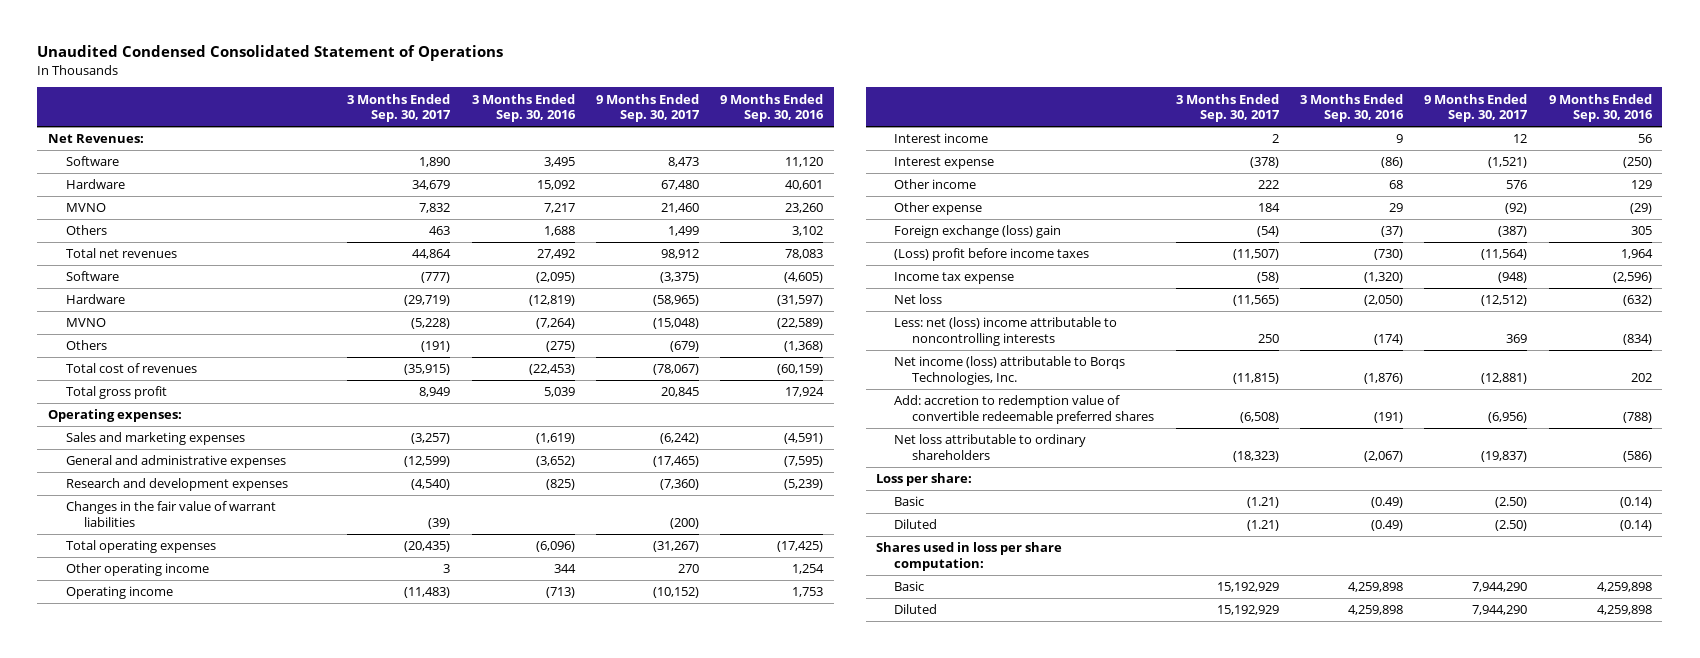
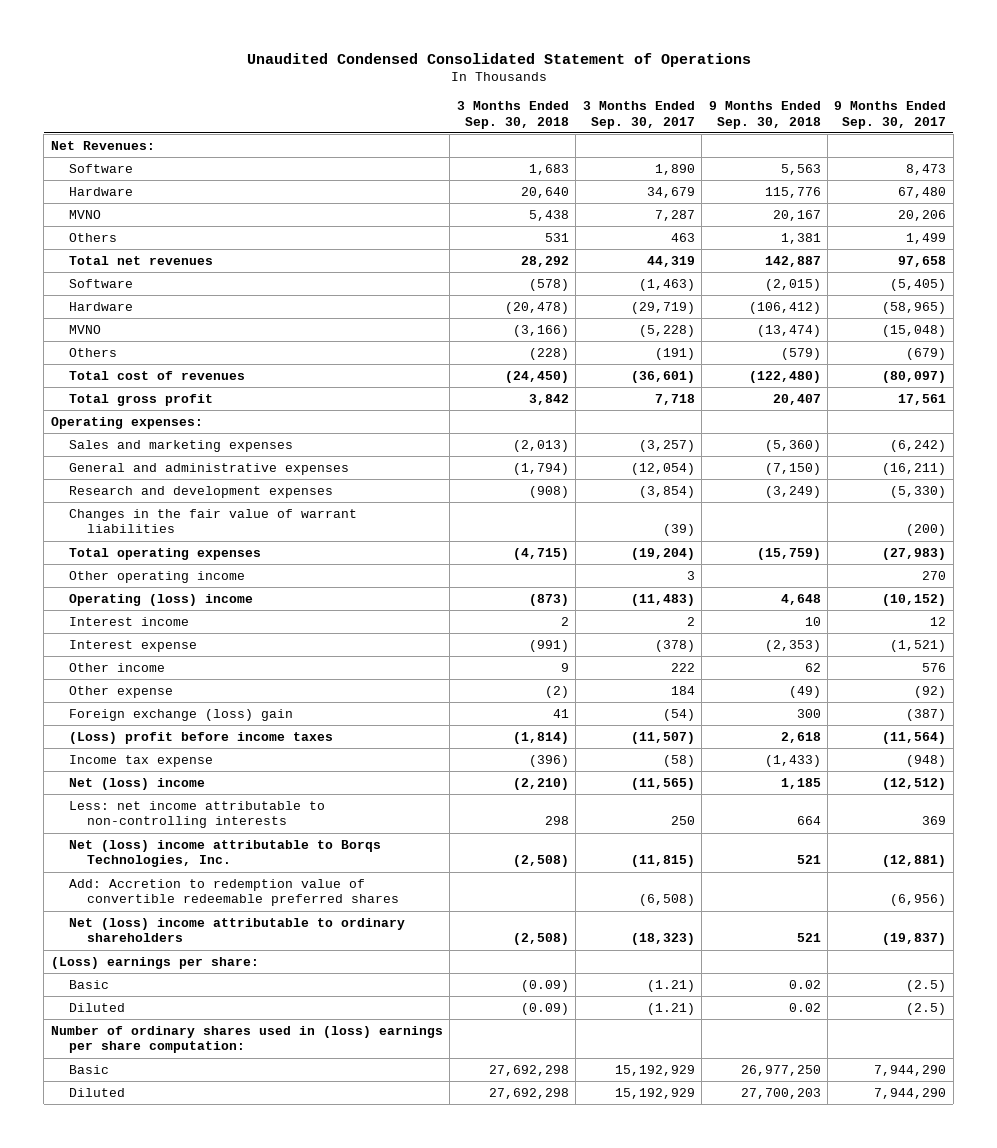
- | 3 Months Ended Sep. 30, 2017 | 3 Months Ended Sep. 30, 2016 | 9 Months Ended Sep. 30, 2017 | 9 Months Ended Sep. 30, 2016
+ | 3 Months Ended Sep. 30, 2018 | 3 Months Ended Sep. 30, 2017 | 9 Months Ended Sep. 30, 2018 | 9 Months Ended Sep. 30, 2017
- MVNO | 7,832 | 7,217 | 21,460 | 23,260
+ MVNO | 5,438 | 7,287 | 20,167 | 20,206
- Total net revenues | 44,864 | 27,492 | 98,912 | 78,083
- Software | (777) | (2,095) | (3,375) | (4,605)
+ Total net revenues | 28,292 | 44,319 | 142,887 | 97,658
+ Software | (578) | (1,463) | (2,015) | (5,405)
- Total cost of revenues | (35,915) | (22,453) | (78,067) | (60,159)
- Total gross profit | 8,949 | 5,039 | 20,845 | 17,924
+ Total cost of revenues | (24,450) | (36,601) | (122,480) | (80,097)
+ Total gross profit | 3,842 | 7,718 | 20,407 | 17,561
- General and administrative expenses | (12,599) | (3,652) | (17,465) | (7,595)
- Research and development expenses | (4,540) | (825) | (7,360) | (5,239)
+ General and administrative expenses | (1,794) | (12,054) | (7,150) | (16,211)
+ Research and development expenses | (908) | (3,854) | (3,249) | (5,330)
- Total operating expenses | (20,435) | (6,096) | (31,267) | (17,425)
+ Total operating expenses | (4,715) | (19,204) | (15,759) | (27,983)
- Operating income | (11,483) | (713) | (10,152) | 1,753
+ Operating (loss) income | (873) | (11,483) | 4,648 | (10,152)
- Net loss | (11,565) | (2,050) | (12,512) | (632)
- Less: net (loss) income attributable to noncontrolling interests | 250 | (174) | 369 | (834)
- Net income (loss) attributable to Borqs Technologies, Inc. | (11,815) | (1,876) | (12,881) | 202
- Add: accretion to redemption value of convertible redeemable preferred shares | (6,508) | (191) | (6,956) | (788)
- Net loss attributable to ordinary shareholders | (18,323) | (2,067) | (19,837) | (586)
- Loss per share:
- Basic | (1.21) | (0.49) | (2.50) | (0.14)
- Diluted | (1.21) | (0.49) | (2.50) | (0.14)
- Shares used in loss per share computation:
+ Net (loss) income | (2,210) | (11,565) | 1,185 | (12,512)
+ Less: net income attributable to non-controlling interests | 298 | 250 | 664 | 369
+ Net (loss) income attributable to Borqs Technologies, Inc. | (2,508) | (11,815) | 521 | (12,881)
+ Add: Accretion to redemption value of convertible redeemable preferred shares | | (6,508) | | (6,956)
+ Net (loss) income attributable to ordinary shareholders | (2,508) | (18,323) | 521 | (19,837)
+ (Loss) earnings per share:
+ Basic | (0.09) | (1.21) | 0.02 | (2.5)
+ Diluted | (0.09) | (1.21) | 0.02 | (2.5)
+ Number of ordinary shares used in (loss) earnings per share computation:

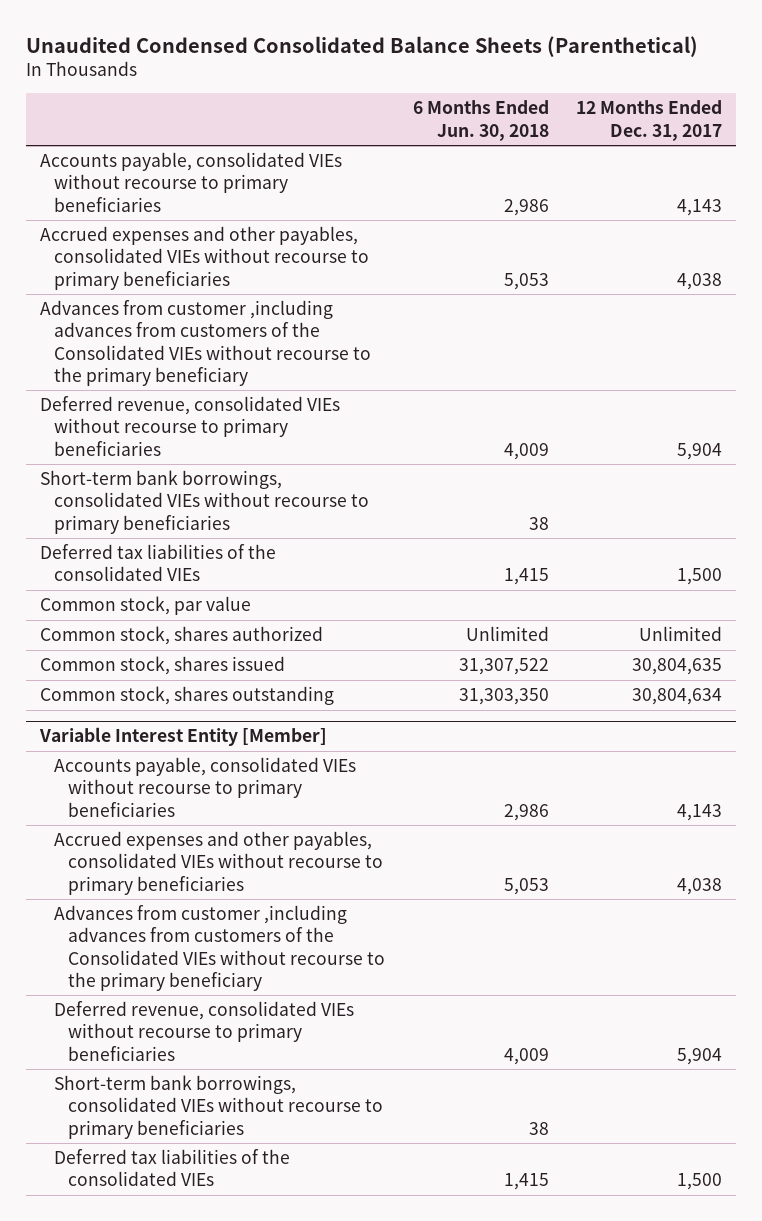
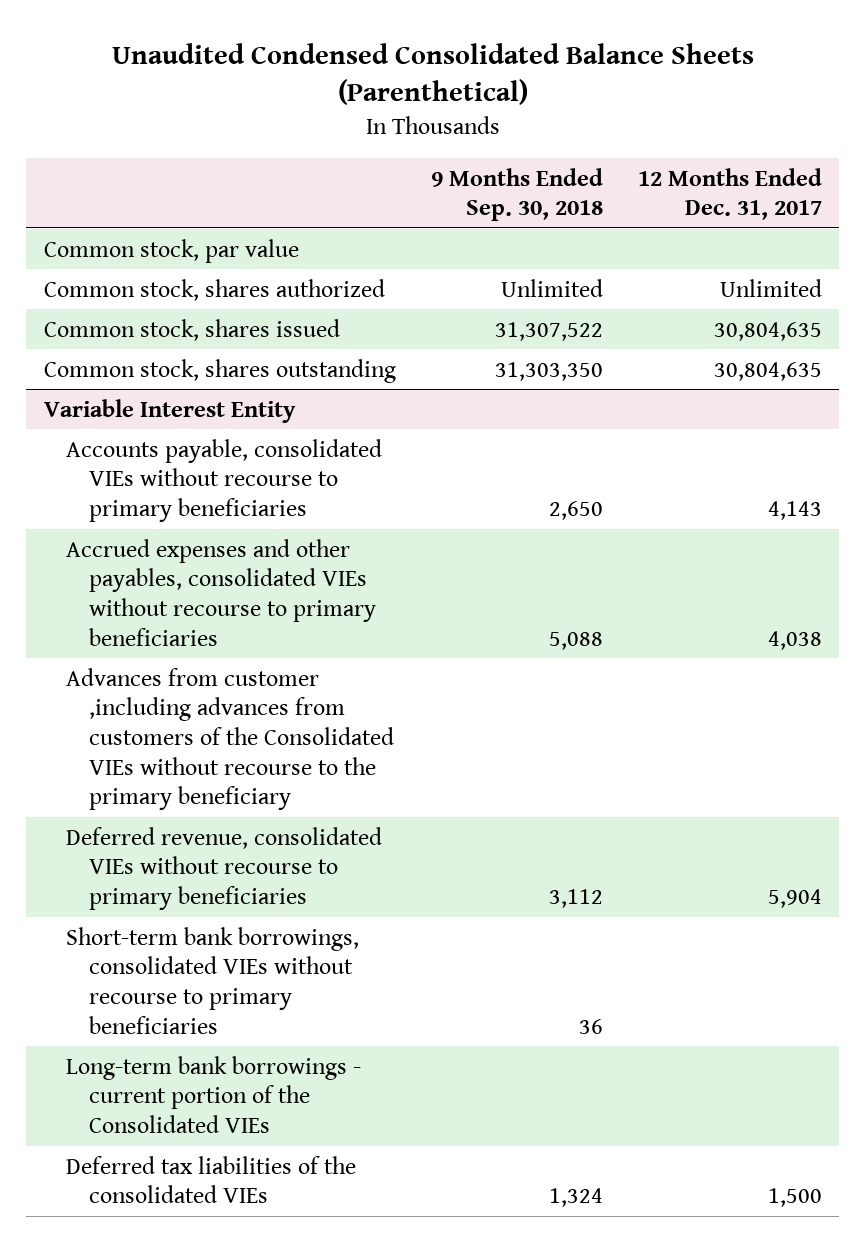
- | 6 Months Ended Jun. 30, 2018 | 12 Months Ended Dec. 31, 2017
+ | 9 Months Ended Sep. 30, 2018 | 12 Months Ended Dec. 31, 2017
- Accounts payable, consolidated VIEs without recourse to primary beneficiaries | 2,986 | 4,143
- Accrued expenses and other payables, consolidated VIEs without recourse to primary beneficiaries | 5,053 | 4,038
- Advances from customer ,including advances from customers of the Consolidated VIEs without recourse to the primary beneficiary
- Deferred revenue, consolidated VIEs without recourse to primary beneficiaries | 4,009 | 5,904
- Short-term bank borrowings, consolidated VIEs without recourse to primary beneficiaries | 38 |
- Deferred tax liabilities of the consolidated VIEs | 1,415 | 1,500
- Common stock, shares outstanding | 31,303,350 | 30,804,634
- Variable Interest Entity [Member]
+ Common stock, shares outstanding | 31,303,350 | 30,804,635
+ Variable Interest Entity
+ Long-term bank borrowings - current portion of the Consolidated VIEs

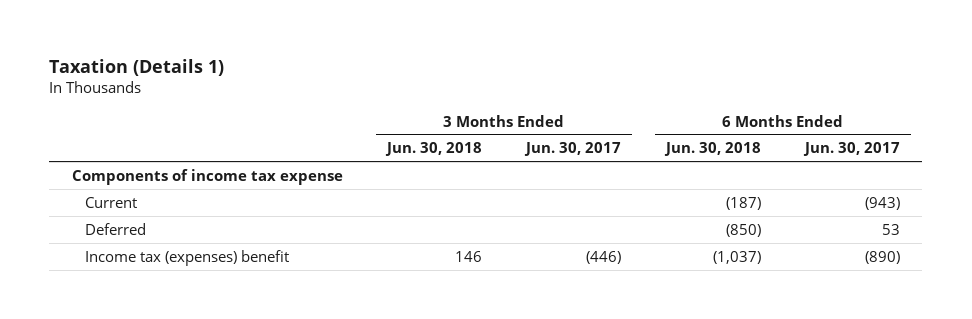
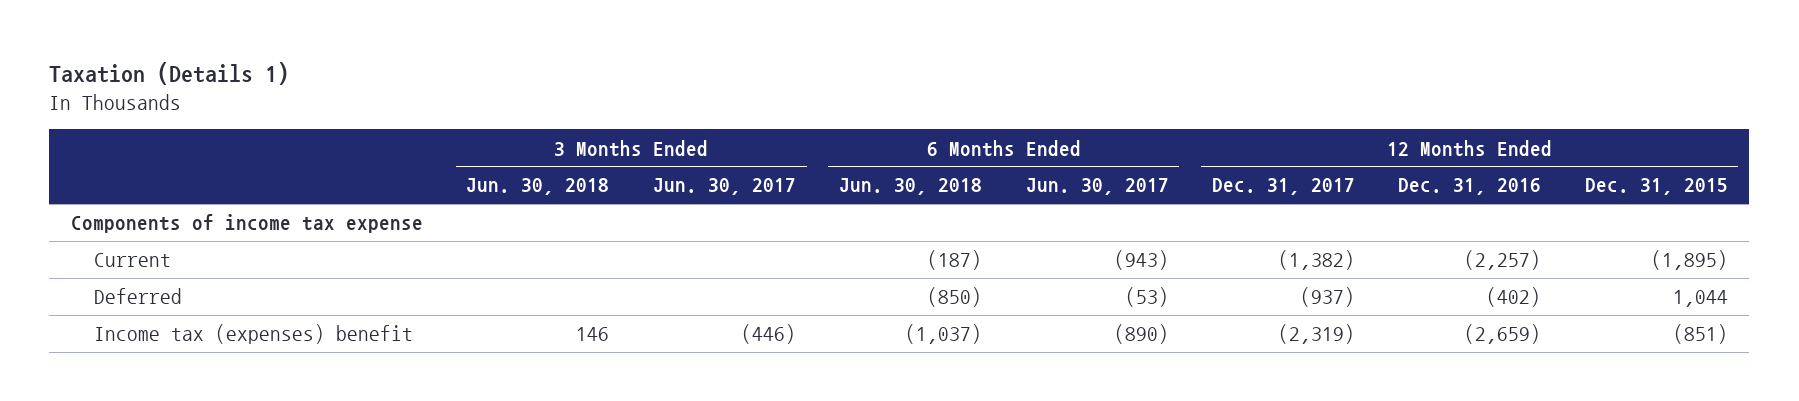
- | 3 Months Ended Jun. 30, 2018 | 3 Months Ended Jun. 30, 2017 | 6 Months Ended Jun. 30, 2018 | 6 Months Ended Jun. 30, 2017
+ | 3 Months Ended Jun. 30, 2018 | 3 Months Ended Jun. 30, 2017 | 6 Months Ended Jun. 30, 2018 | 6 Months Ended Jun. 30, 2017 | 12 Months Ended Dec. 31, 2017 | 12 Months Ended Dec. 31, 2016 | 12 Months Ended Dec. 31, 2015
- Deferred | | | (850) | 53
+ Deferred | | | (850) | (53) | (937) | (402) | 1,044

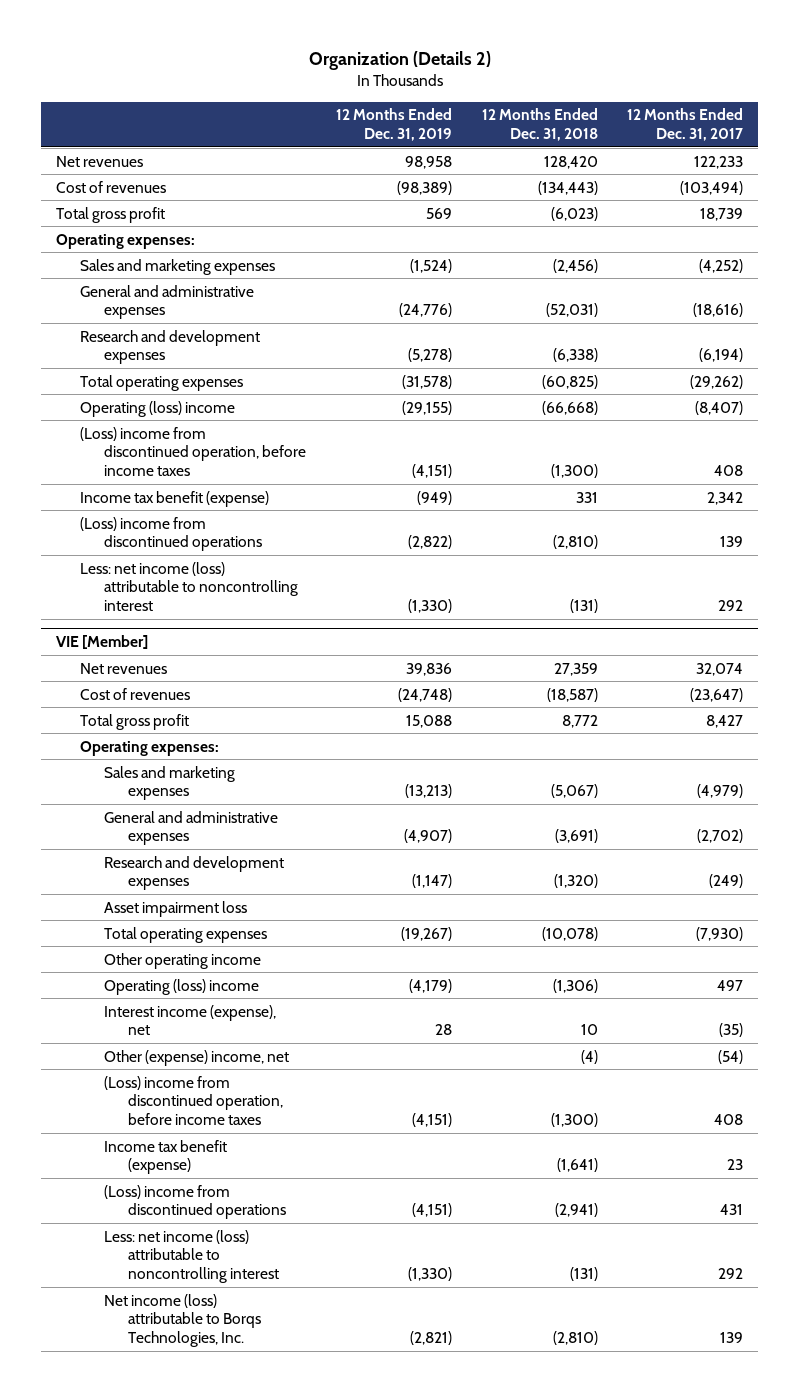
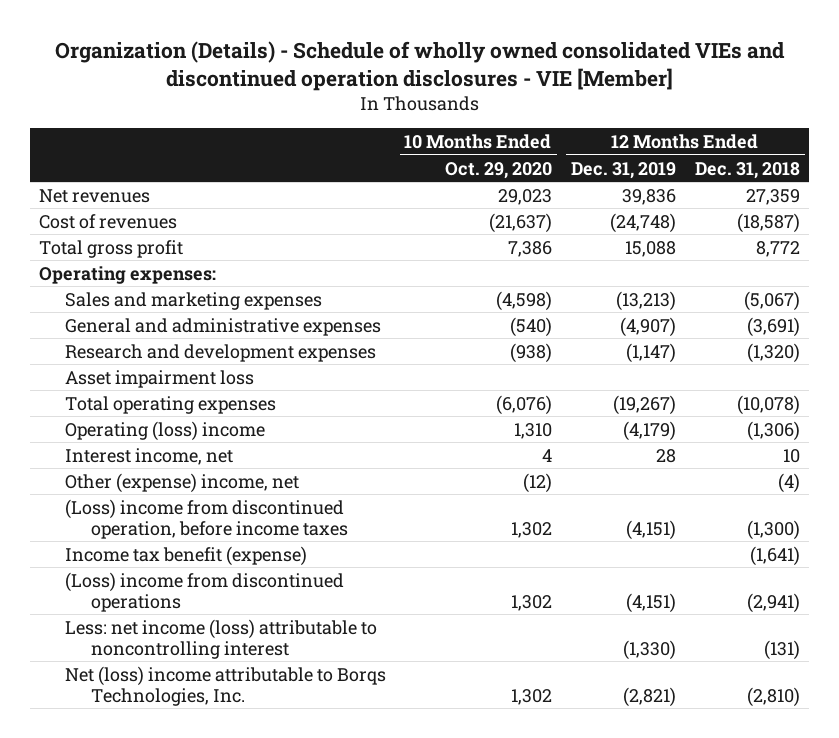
- Organization (Details 2)
+ Organization (Details) - Schedule of wholly owned consolidated VIEs and discontinued operation disclosures - VIE [Member]
- | 12 Months Ended Dec. 31, 2019 | 12 Months Ended Dec. 31, 2018 | 12 Months Ended Dec. 31, 2017
+ | 10 Months Ended Oct. 29, 2020 | 12 Months Ended Dec. 31, 2019 | 12 Months Ended Dec. 31, 2018
- Net revenues | 98,958 | 128,420 | 122,233
- Cost of revenues | (98,389) | (134,443) | (103,494)
- Total gross profit | 569 | (6,023) | 18,739
- Operating expenses:
- Sales and marketing expenses | (1,524) | (2,456) | (4,252)
- General and administrative expenses | (24,776) | (52,031) | (18,616)
- Research and development expenses | (5,278) | (6,338) | (6,194)
- Total operating expenses | (31,578) | (60,825) | (29,262)
- Operating (loss) income | (29,155) | (66,668) | (8,407)
- (Loss) income from discontinued operation, before income taxes | (4,151) | (1,300) | 408
- Income tax benefit (expense) | (949) | 331 | 2,342
- (Loss) income from discontinued operations | (2,822) | (2,810) | 139
- Less: net income (loss) attributable to noncontrolling interest | (1,330) | (131) | 292
- VIE [Member]
- Other operating income
- Interest income (expense), net | 28 | 10 | (35)
+ Interest income, net | 4 | 28 | 10
- Net income (loss) attributable to Borqs Technologies, Inc. | (2,821) | (2,810) | 139
+ Net (loss) income attributable to Borqs Technologies, Inc. | 1,302 | (2,821) | (2,810)

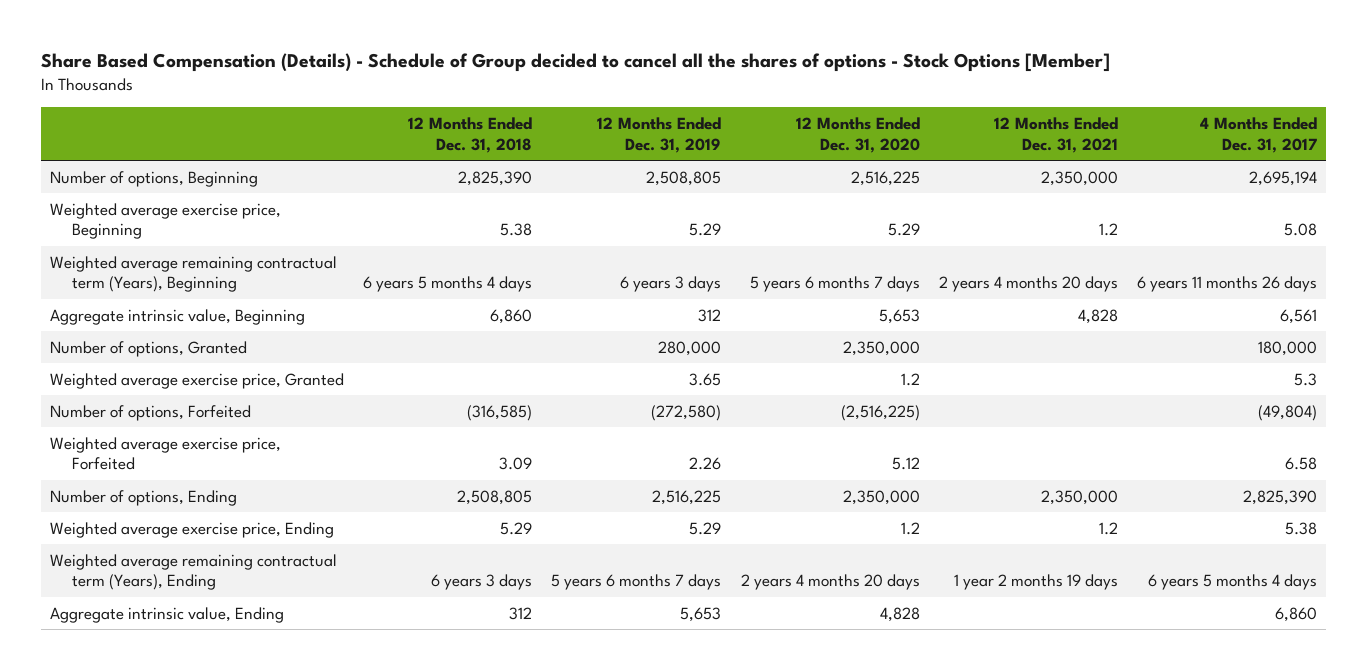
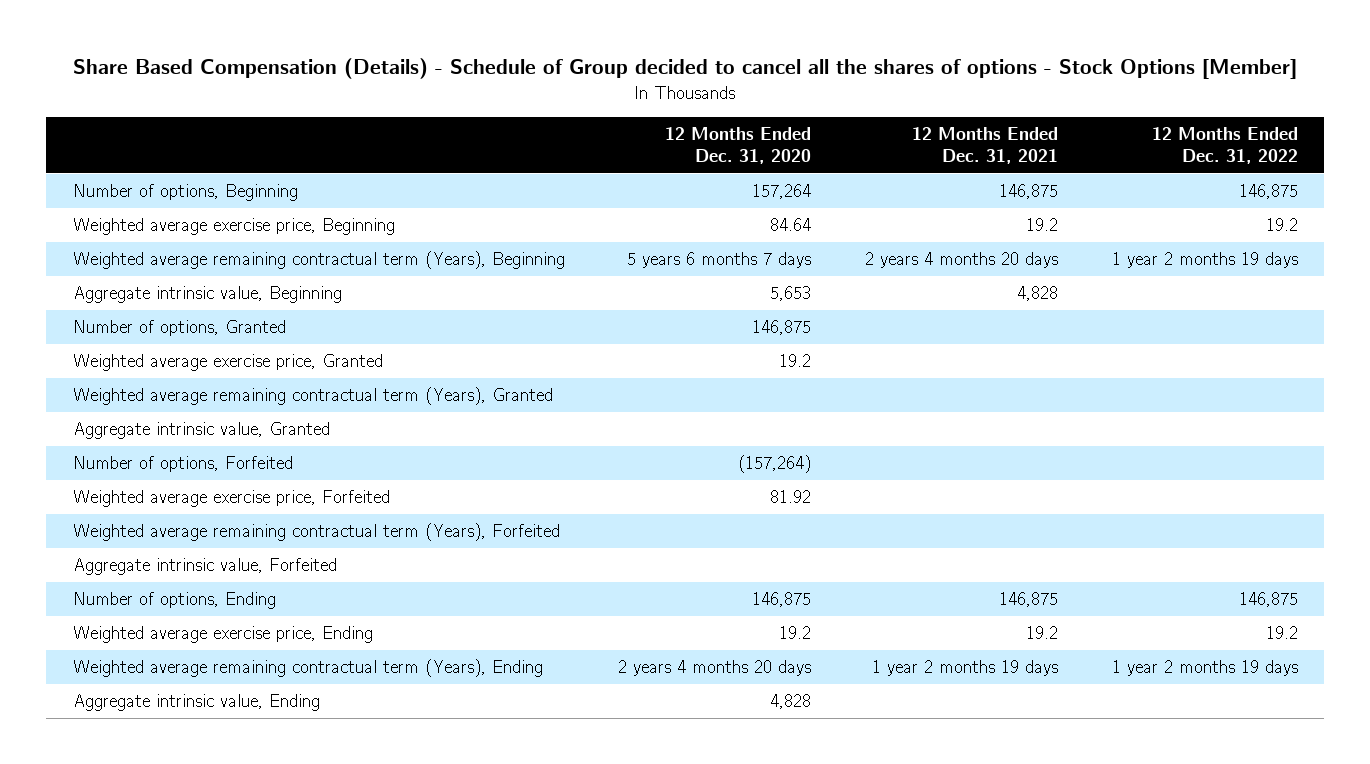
- | 12 Months Ended Dec. 31, 2018 | 12 Months Ended Dec. 31, 2019 | 12 Months Ended Dec. 31, 2020 | 12 Months Ended Dec. 31, 2021 | 4 Months Ended Dec. 31, 2017
+ | 12 Months Ended Dec. 31, 2020 | 12 Months Ended Dec. 31, 2021 | 12 Months Ended Dec. 31, 2022
- Number of options, Beginning | 2,825,390 | 2,508,805 | 2,516,225 | 2,350,000 | 2,695,194
- Weighted average exercise price, Beginning | 5.38 | 5.29 | 5.29 | 1.2 | 5.08
+ Number of options, Beginning | 157,264 | 146,875 | 146,875
+ Weighted average exercise price, Beginning | 84.64 | 19.2 | 19.2
- Number of options, Granted | | 280,000 | 2,350,000 | | 180,000
- Weighted average exercise price, Granted | | 3.65 | 1.2 | | 5.3
- Number of options, Forfeited | (316,585) | (272,580) | (2,516,225) | | (49,804)
- Weighted average exercise price, Forfeited | 3.09 | 2.26 | 5.12 | | 6.58
- Number of options, Ending | 2,508,805 | 2,516,225 | 2,350,000 | 2,350,000 | 2,825,390
- Weighted average exercise price, Ending | 5.29 | 5.29 | 1.2 | 1.2 | 5.38
+ Number of options, Granted | 146,875 | |
+ Weighted average exercise price, Granted | 19.2 | |
+ Weighted average remaining contractual term (Years), Granted
+ Aggregate intrinsic value, Granted
+ Number of options, Forfeited | (157,264) | |
+ Weighted average exercise price, Forfeited | 81.92 | |
+ Weighted average remaining contractual term (Years), Forfeited
+ Aggregate intrinsic value, Forfeited
+ Number of options, Ending | 146,875 | 146,875 | 146,875
+ Weighted average exercise price, Ending | 19.2 | 19.2 | 19.2

